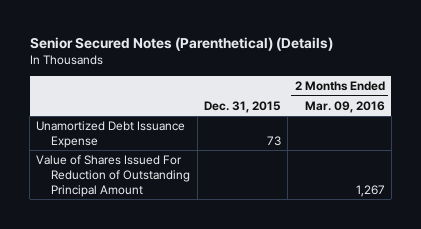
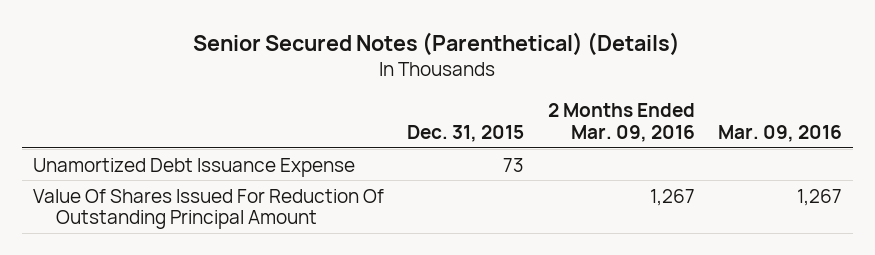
- | Dec. 31, 2015 | 2 Months Ended Mar. 09, 2016
+ | Dec. 31, 2015 | 2 Months Ended Mar. 09, 2016 | Mar. 09, 2016
- Value of Shares Issued For Reduction of Outstanding Principal Amount | | 1,267
+ Value Of Shares Issued For Reduction Of Outstanding Principal Amount | | 1,267 | 1,267

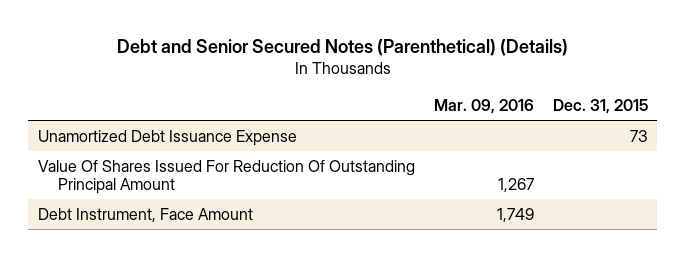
- Senior Secured Notes (Parenthetical) (Details)
+ Debt and Senior Secured Notes (Parenthetical) (Details)
- | Dec. 31, 2015 | 2 Months Ended Mar. 09, 2016 | Mar. 09, 2016
+ | Mar. 09, 2016 | Dec. 31, 2015
+ Debt Instrument, Face Amount | 1,749 |

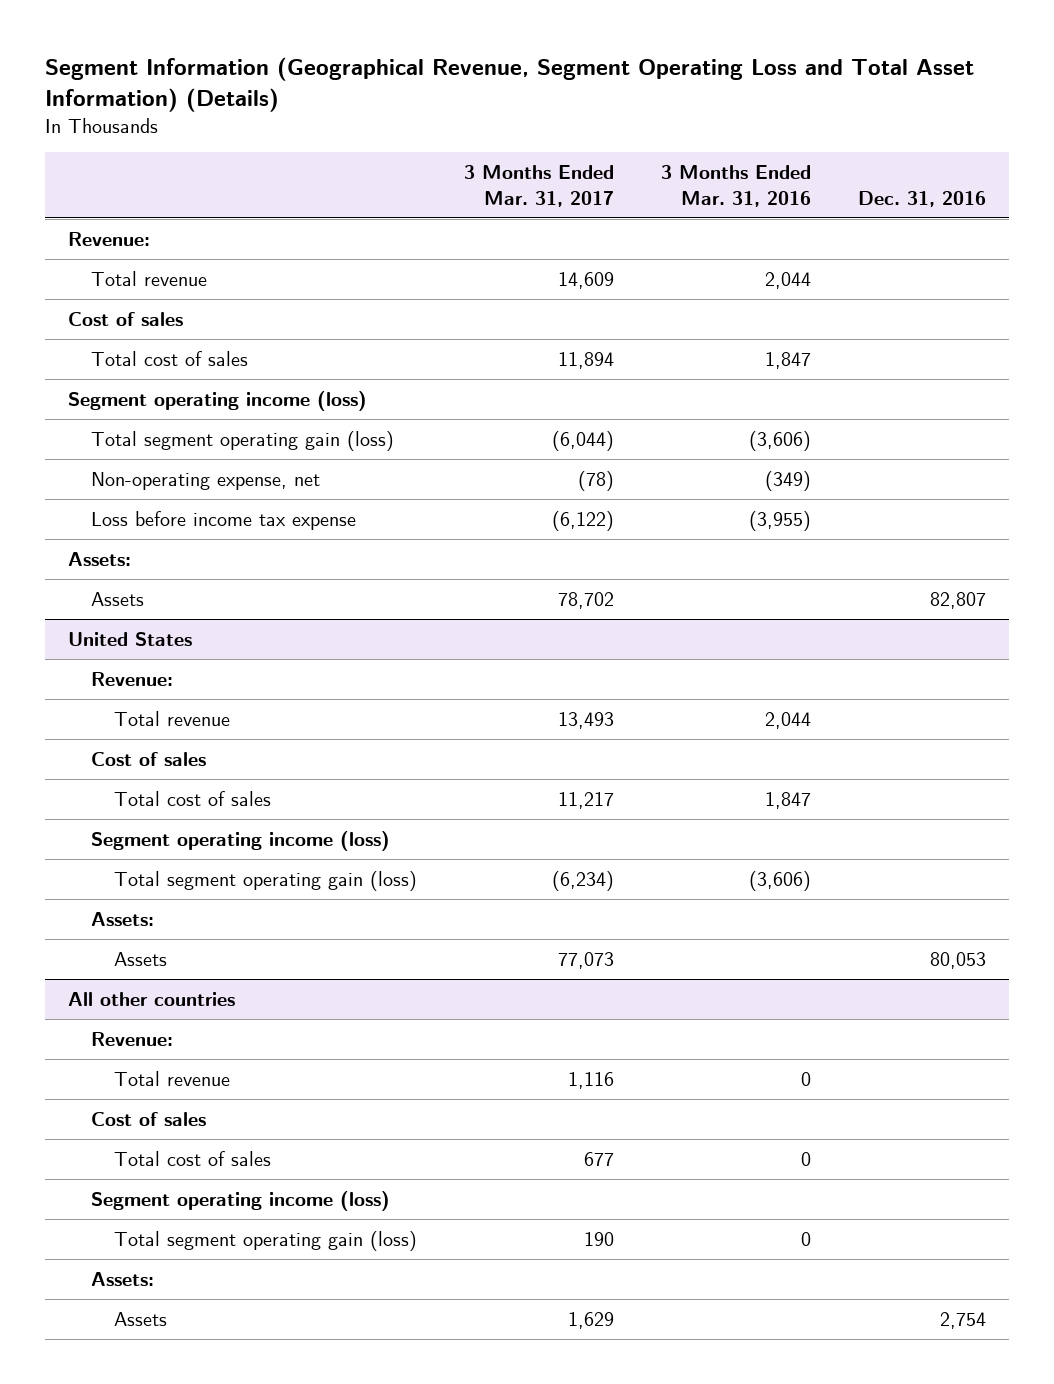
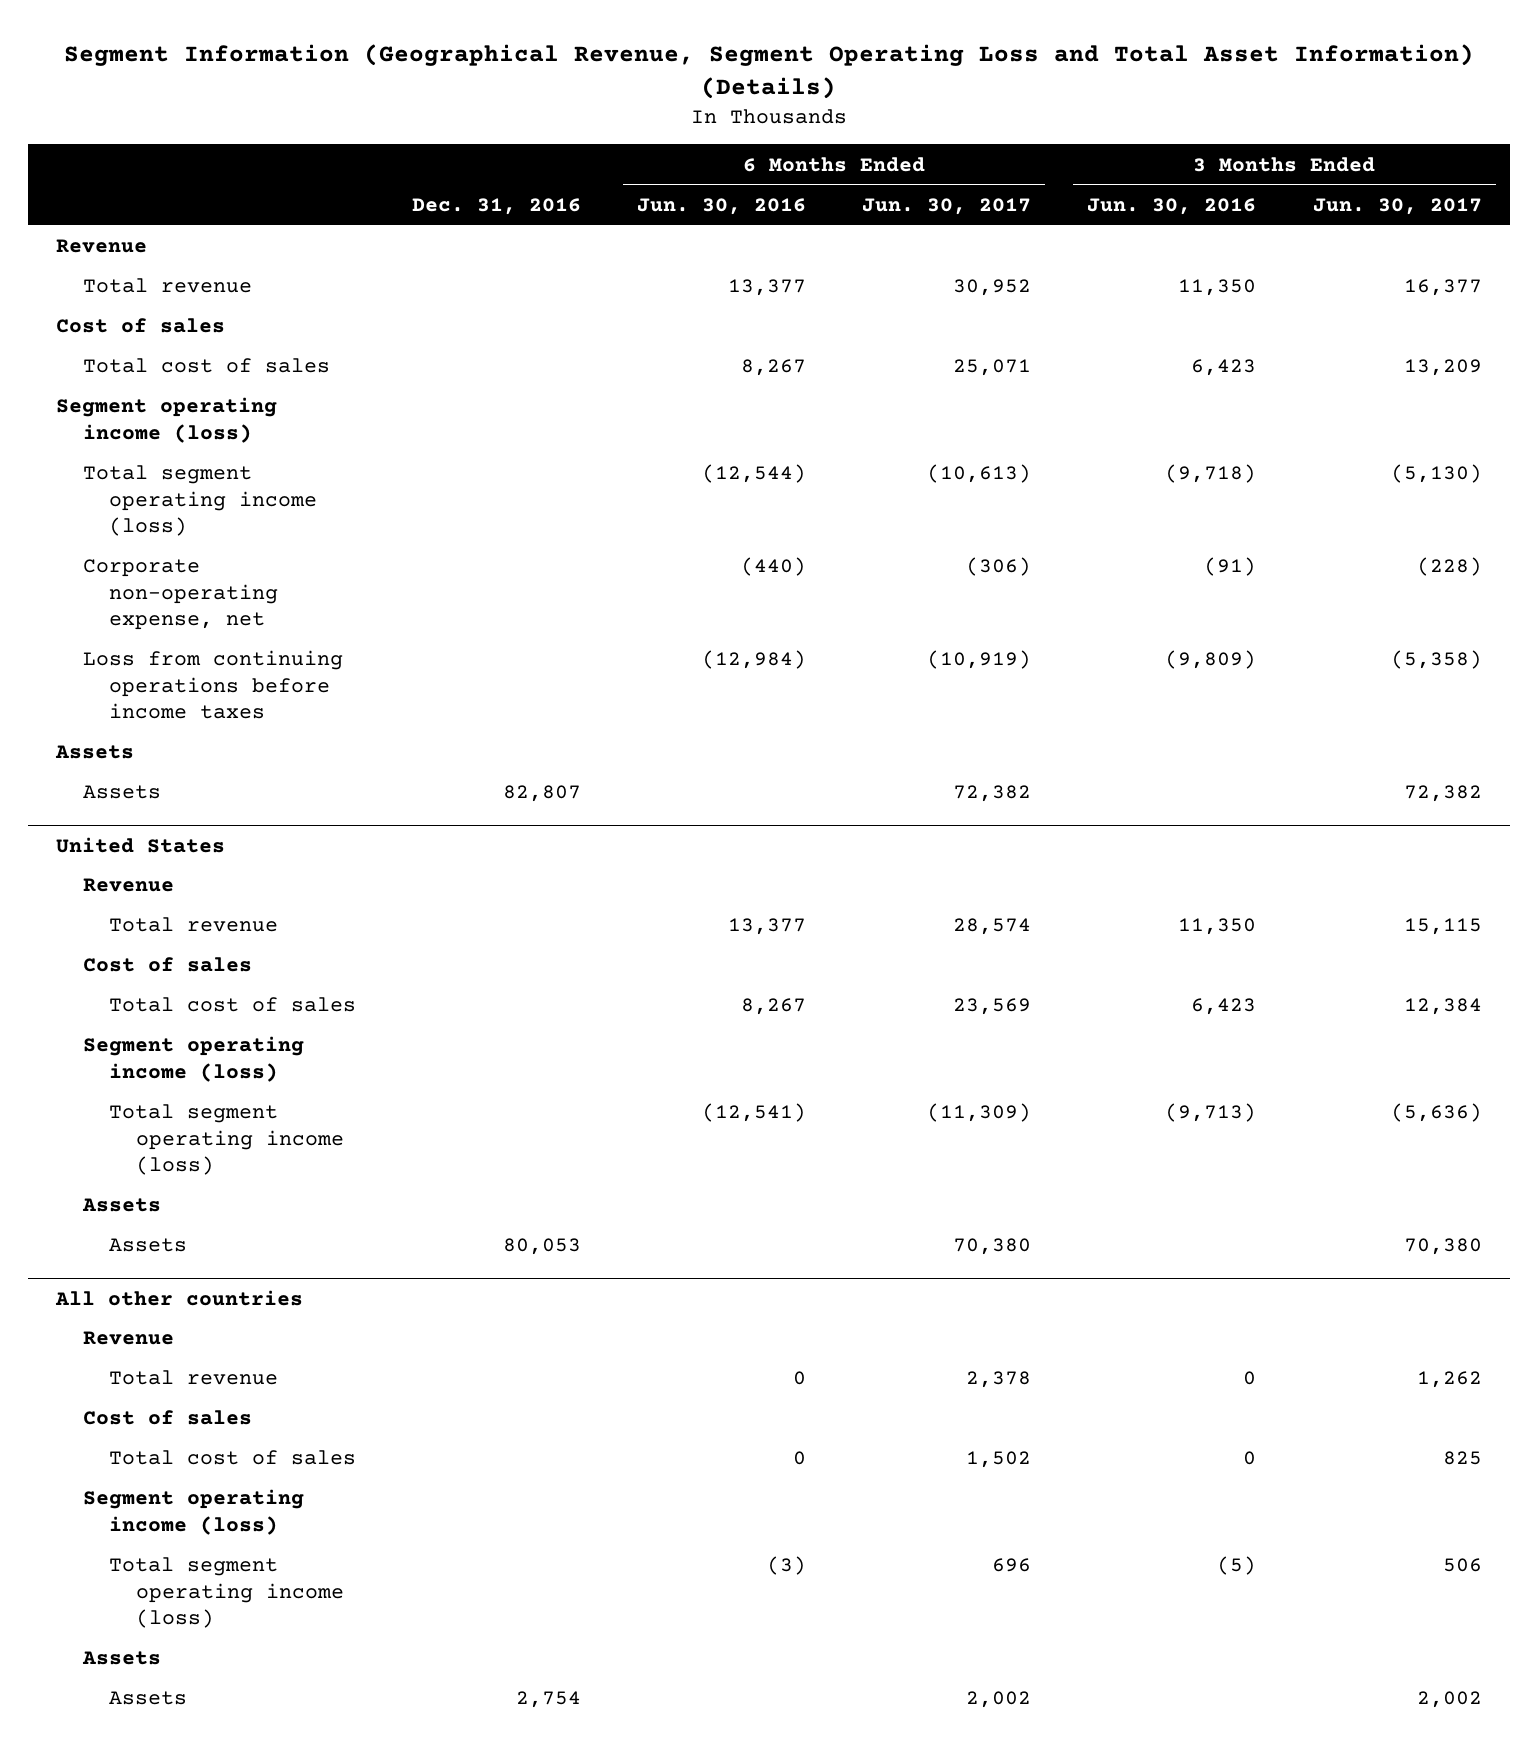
- | 3 Months Ended Mar. 31, 2017 | 3 Months Ended Mar. 31, 2016 | Dec. 31, 2016
+ | Dec. 31, 2016 | 6 Months Ended Jun. 30, 2016 | 6 Months Ended Jun. 30, 2017 | 3 Months Ended Jun. 30, 2016 | 3 Months Ended Jun. 30, 2017
- Revenue:
+ Revenue
- Total segment operating gain (loss) | (6,044) | (3,606) |
- Non-operating expense, net | (78) | (349) |
- Loss before income tax expense | (6,122) | (3,955) |
- Assets:
+ Total segment operating income (loss) | | (12,544) | (10,613) | (9,718) | (5,130)
+ Corporate non-operating expense, net | | (440) | (306) | (91) | (228)
+ Loss from continuing operations before income taxes | | (12,984) | (10,919) | (9,809) | (5,358)
+ Assets
@ United States
- Revenue:
+ Revenue
- Total segment operating gain (loss) | (6,234) | (3,606) |
- Assets:
+ Total segment operating income (loss) | | (12,541) | (11,309) | (9,713) | (5,636)
+ Assets
@ All other countries
- Revenue:
+ Revenue
- Total segment operating gain (loss) | 190 | 0 |
- Assets:
+ Total segment operating income (loss) | | (3) | 696 | (5) | 506
+ Assets

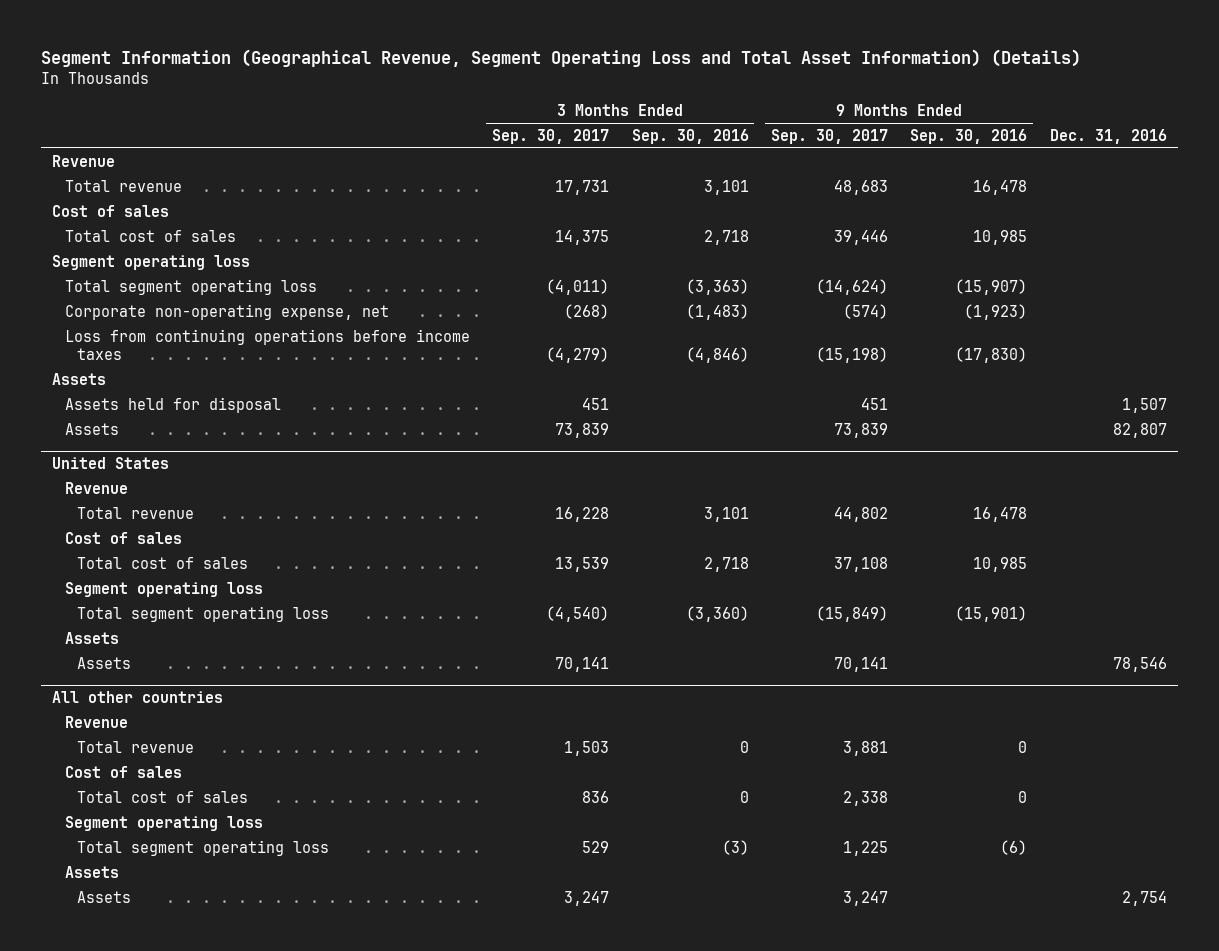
- | Dec. 31, 2016 | 6 Months Ended Jun. 30, 2016 | 6 Months Ended Jun. 30, 2017 | 3 Months Ended Jun. 30, 2016 | 3 Months Ended Jun. 30, 2017
+ | 3 Months Ended Sep. 30, 2017 | 3 Months Ended Sep. 30, 2016 | 9 Months Ended Sep. 30, 2017 | 9 Months Ended Sep. 30, 2016 | Dec. 31, 2016
- Segment operating income (loss)
- Total segment operating income (loss) | | (12,544) | (10,613) | (9,718) | (5,130)
+ Segment operating loss
+ Total segment operating loss | (4,011) | (3,363) | (14,624) | (15,907) |
+ Assets held for disposal | 451 | | 451 | | 1,507
@ United States
- Segment operating income (loss)
- Total segment operating income (loss) | | (12,541) | (11,309) | (9,713) | (5,636)
+ Segment operating loss
+ Total segment operating loss | (4,540) | (3,360) | (15,849) | (15,901) |
- Assets | 80,053 | | 70,380 | | 70,380
+ Assets | 70,141 | | 70,141 | | 78,546
@ All other countries
- Segment operating income (loss)
- Total segment operating income (loss) | | (3) | 696 | (5) | 506
+ Segment operating loss
+ Total segment operating loss | 529 | (3) | 1,225 | (6) |

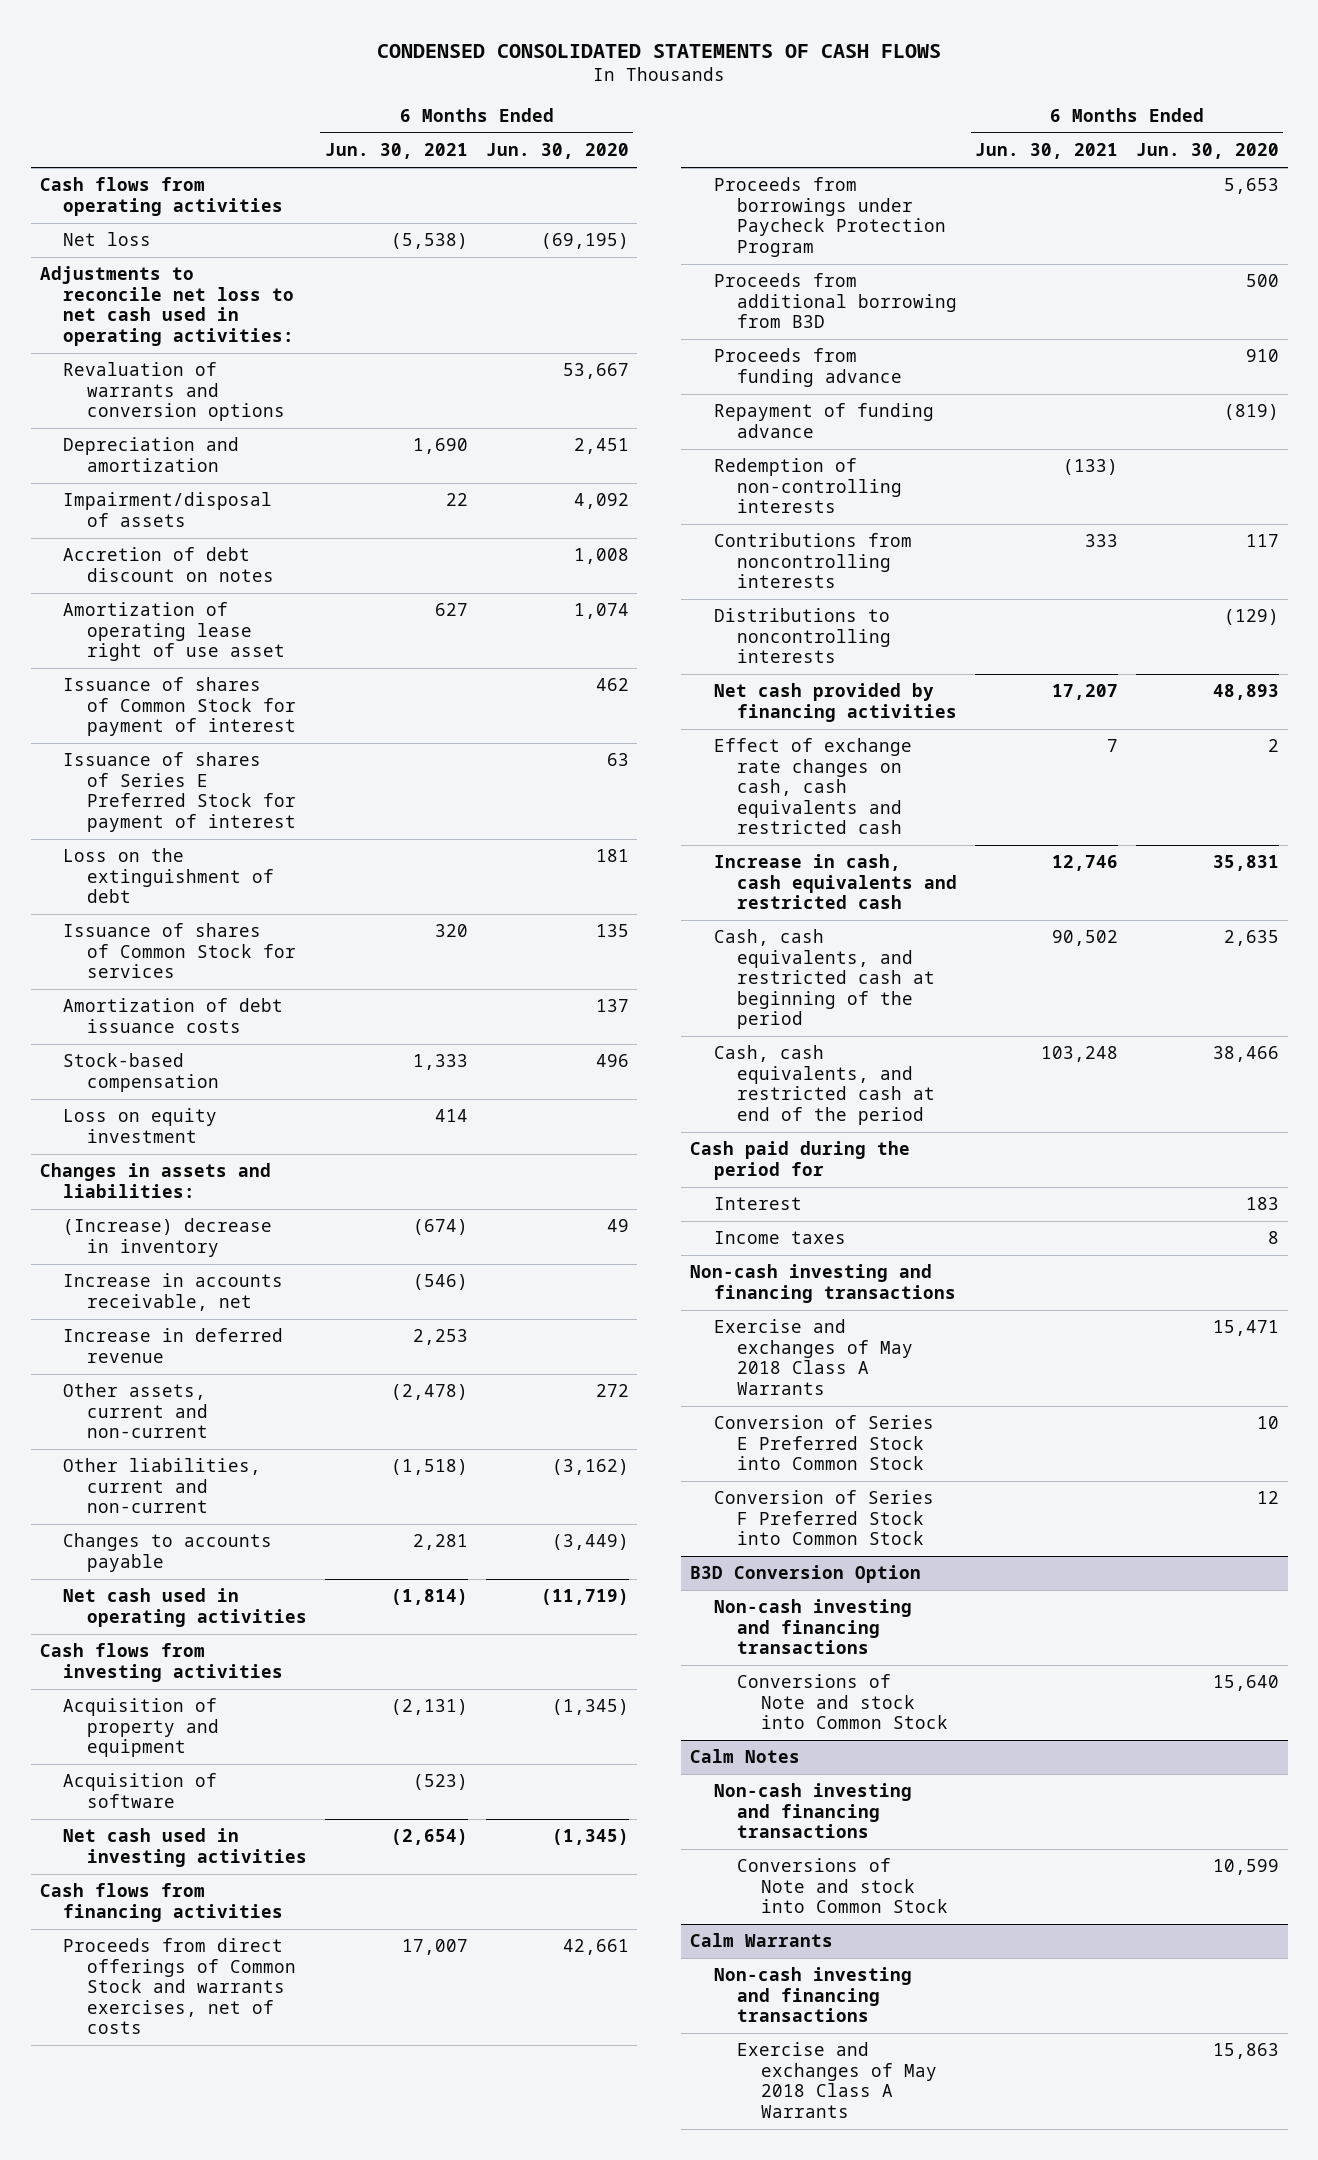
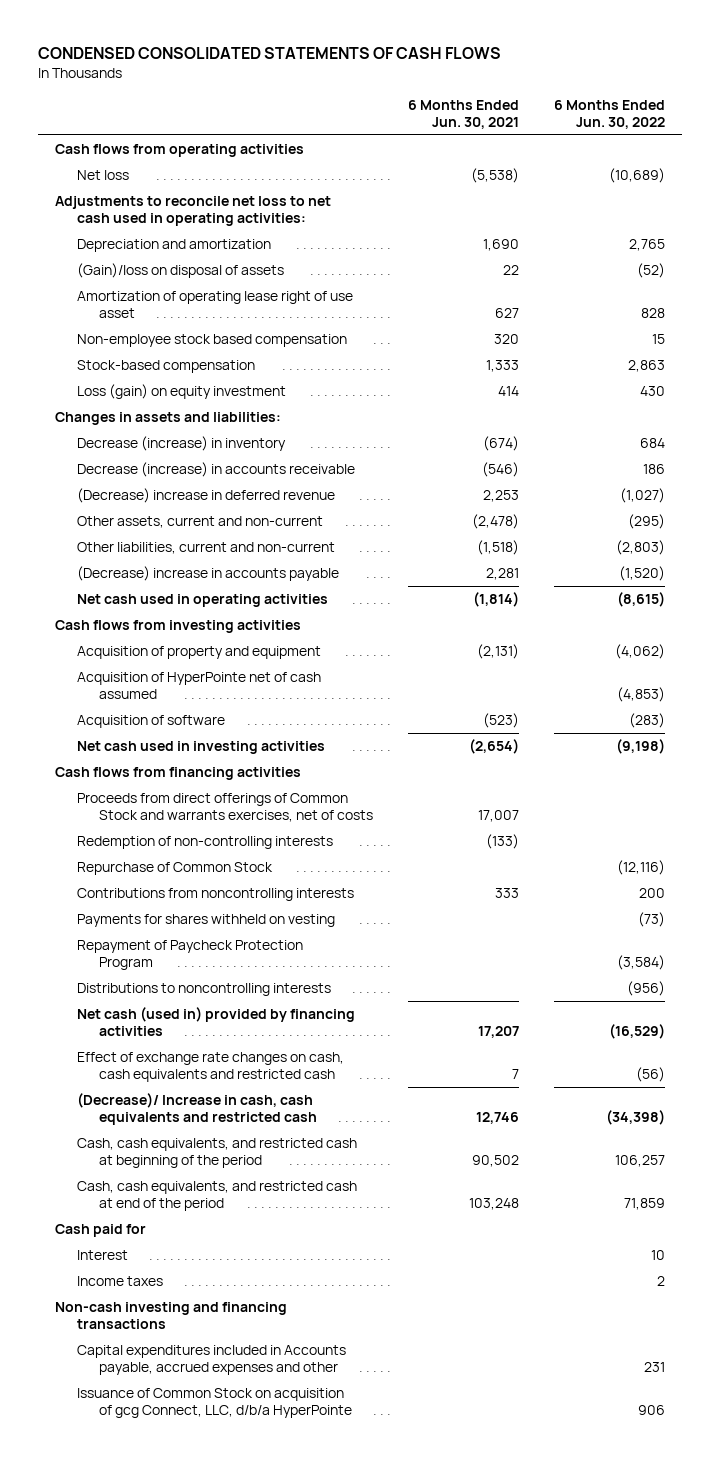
- | 6 Months Ended Jun. 30, 2021 | 6 Months Ended Jun. 30, 2020
+ | 6 Months Ended Jun. 30, 2021 | 6 Months Ended Jun. 30, 2022
- Revaluation of warrants and conversion options | | 53,667
- Impairment/disposal of assets | 22 | 4,092
- Accretion of debt discount on notes | | 1,008
+ (Gain)/loss on disposal of assets | 22 | (52)
- Issuance of shares of Common Stock for payment of interest | | 462
- Issuance of shares of Series E Preferred Stock for payment of interest | | 63
- Loss on the extinguishment of debt | | 181
- Issuance of shares of Common Stock for services | 320 | 135
- Amortization of debt issuance costs | | 137
+ Non-employee stock based compensation | 320 | 15
- Loss on equity investment | 414 |
+ Loss (gain) on equity investment | 414 | 430
- (Increase) decrease in inventory | (674) | 49
- Increase in accounts receivable, net | (546) |
- Increase in deferred revenue | 2,253 |
+ Decrease (increase) in inventory | (674) | 684
+ Decrease (increase) in accounts receivable | (546) | 186
+ (Decrease) increase in deferred revenue | 2,253 | (1,027)
- Changes to accounts payable | 2,281 | (3,449)
+ (Decrease) increase in accounts payable | 2,281 | (1,520)
+ Acquisition of HyperPointe net of cash assumed | | (4,853)
- Proceeds from borrowings under Paycheck Protection Program | | 5,653
- Proceeds from additional borrowing from B3D | | 500
- Proceeds from funding advance | | 910
- Repayment of funding advance | | (819)
+ Repurchase of Common Stock | | (12,116)
+ Payments for shares withheld on vesting | | (73)
+ Repayment of Paycheck Protection Program | | (3,584)
- Net cash provided by financing activities | 17,207 | 48,893
+ Net cash (used in) provided by financing activities | 17,207 | (16,529)
- Increase in cash, cash equivalents and restricted cash | 12,746 | 35,831
+ (Decrease)/ Increase in cash, cash equivalents and restricted cash | 12,746 | (34,398)
- Cash paid during the period for
+ Cash paid for
- Exercise and exchanges of May 2018 Class A Warrants | | 15,471
- Conversion of Series E Preferred Stock into Common Stock | | 10
- Conversion of Series F Preferred Stock into Common Stock | | 12
- B3D Conversion Option
- Non-cash investing and financing transactions
- Conversions of Note and stock into Common Stock | | 15,640
- Calm Notes
- Non-cash investing and financing transactions
- Conversions of Note and stock into Common Stock | | 10,599
- Calm Warrants
- Non-cash investing and financing transactions
- Exercise and exchanges of May 2018 Class A Warrants | | 15,863
+ Capital expenditures included in Accounts payable, accrued expenses and other | | 231
+ Issuance of Common Stock on acquisition of gcg Connect, LLC, d/b/a HyperPointe | | 906

